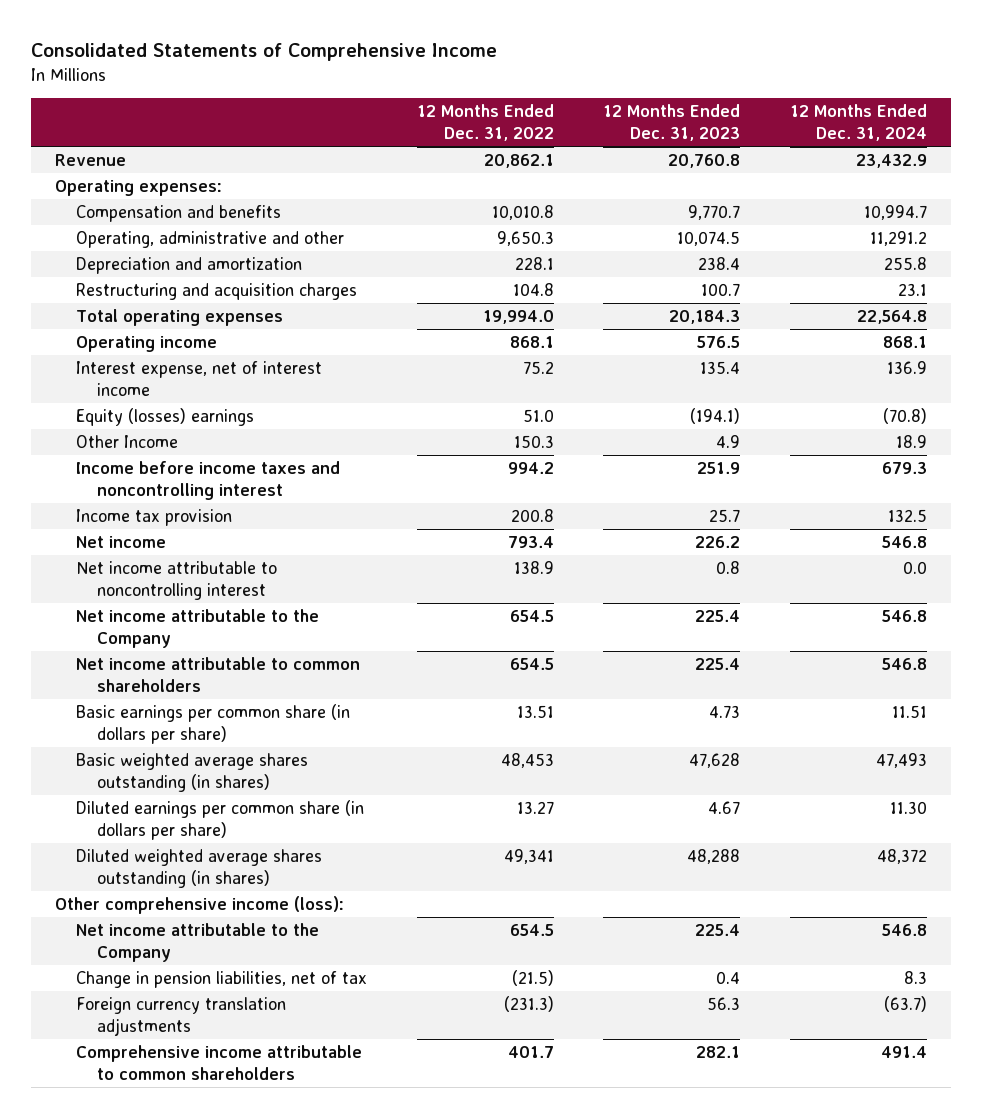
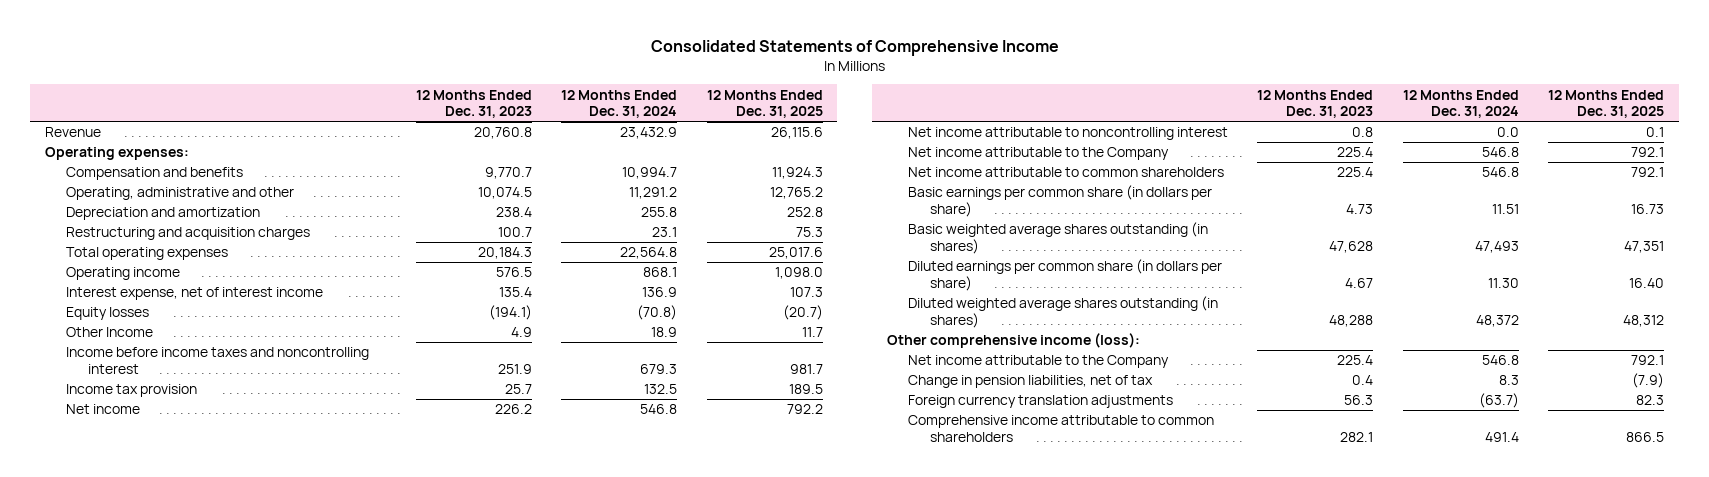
- | 12 Months Ended Dec. 31, 2022 | 12 Months Ended Dec. 31, 2023 | 12 Months Ended Dec. 31, 2024
+ | 12 Months Ended Dec. 31, 2023 | 12 Months Ended Dec. 31, 2024 | 12 Months Ended Dec. 31, 2025
- Equity (losses) earnings | 51.0 | (194.1) | (70.8)
+ Equity losses | (194.1) | (70.8) | (20.7)

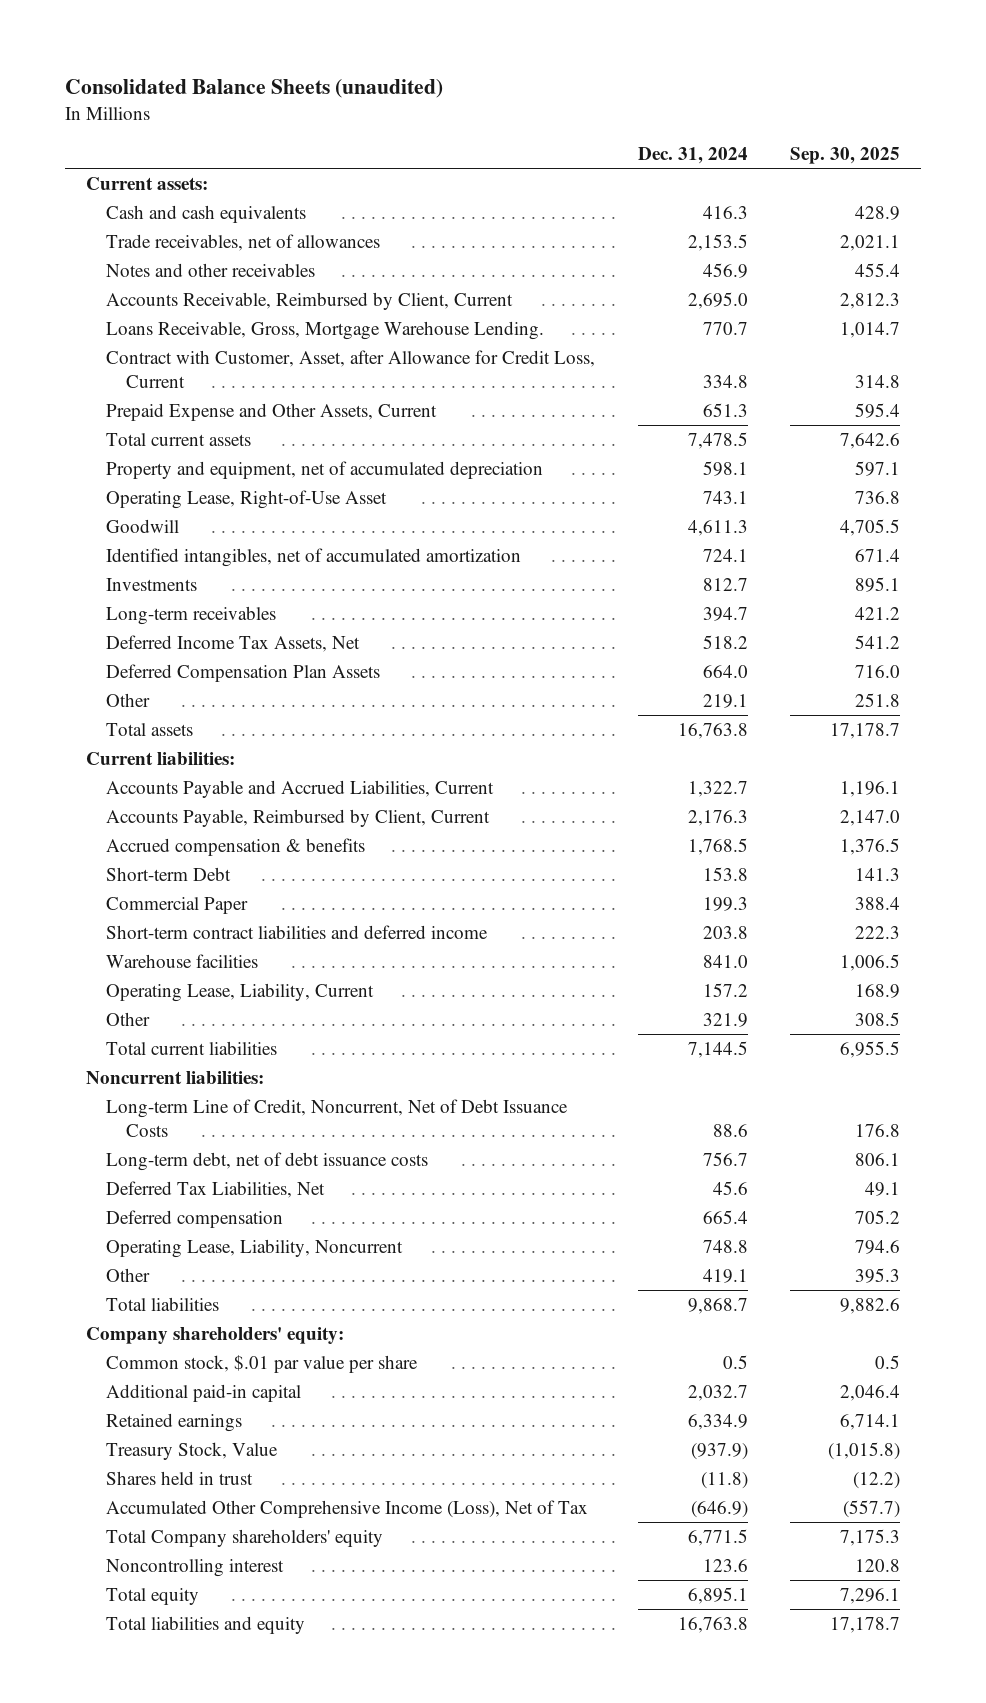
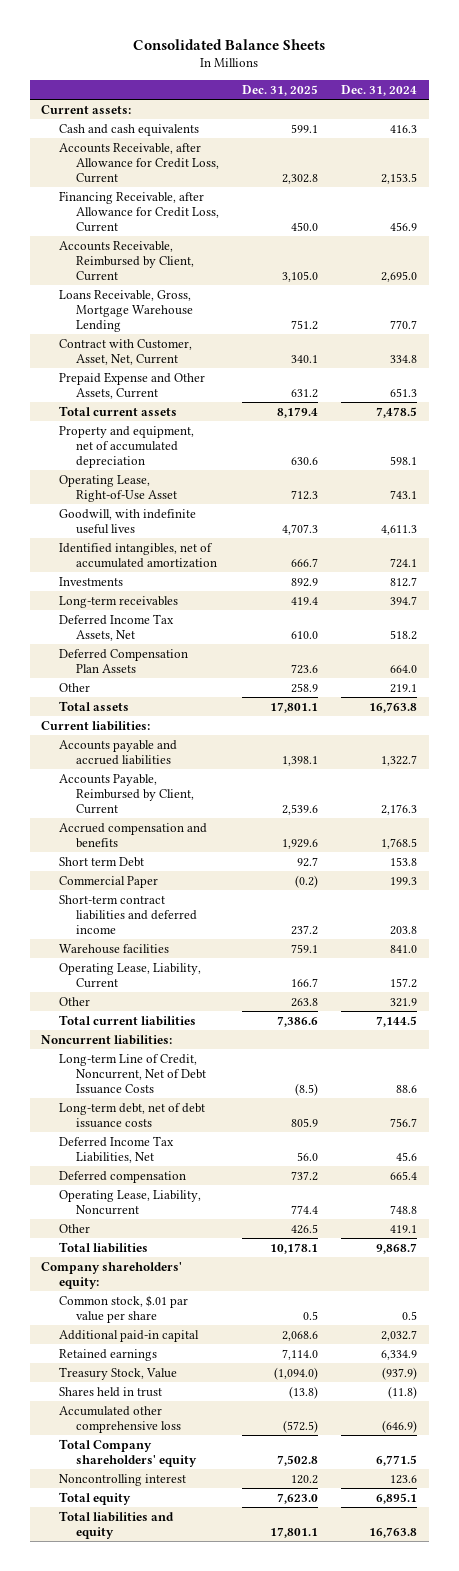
- Consolidated Balance Sheets (unaudited)
+ Consolidated Balance Sheets
- | Dec. 31, 2024 | Sep. 30, 2025
+ | Dec. 31, 2025 | Dec. 31, 2024
- Trade receivables, net of allowances | 2,153.5 | 2,021.1
- Notes and other receivables | 456.9 | 455.4
+ Accounts Receivable, after Allowance for Credit Loss, Current | 2,302.8 | 2,153.5
+ Financing Receivable, after Allowance for Credit Loss, Current | 450.0 | 456.9
- Loans Receivable, Gross, Mortgage Warehouse Lending. | 770.7 | 1,014.7
- Contract with Customer, Asset, after Allowance for Credit Loss, Current | 334.8 | 314.8
+ Loans Receivable, Gross, Mortgage Warehouse Lending | 751.2 | 770.7
+ Contract with Customer, Asset, Net, Current | 340.1 | 334.8
- Goodwill | 4,611.3 | 4,705.5
+ Goodwill, with indefinite useful lives | 4,707.3 | 4,611.3
- Accounts Payable and Accrued Liabilities, Current | 1,322.7 | 1,196.1
+ Accounts payable and accrued liabilities | 1,398.1 | 1,322.7
- Accrued compensation & benefits | 1,768.5 | 1,376.5
- Short-term Debt | 153.8 | 141.3
+ Accrued compensation and benefits | 1,929.6 | 1,768.5
+ Short term Debt | 92.7 | 153.8
- Deferred Tax Liabilities, Net | 45.6 | 49.1
+ Deferred Income Tax Liabilities, Net | 56.0 | 45.6
- Accumulated Other Comprehensive Income (Loss), Net of Tax | (646.9) | (557.7)
+ Accumulated other comprehensive loss | (572.5) | (646.9)

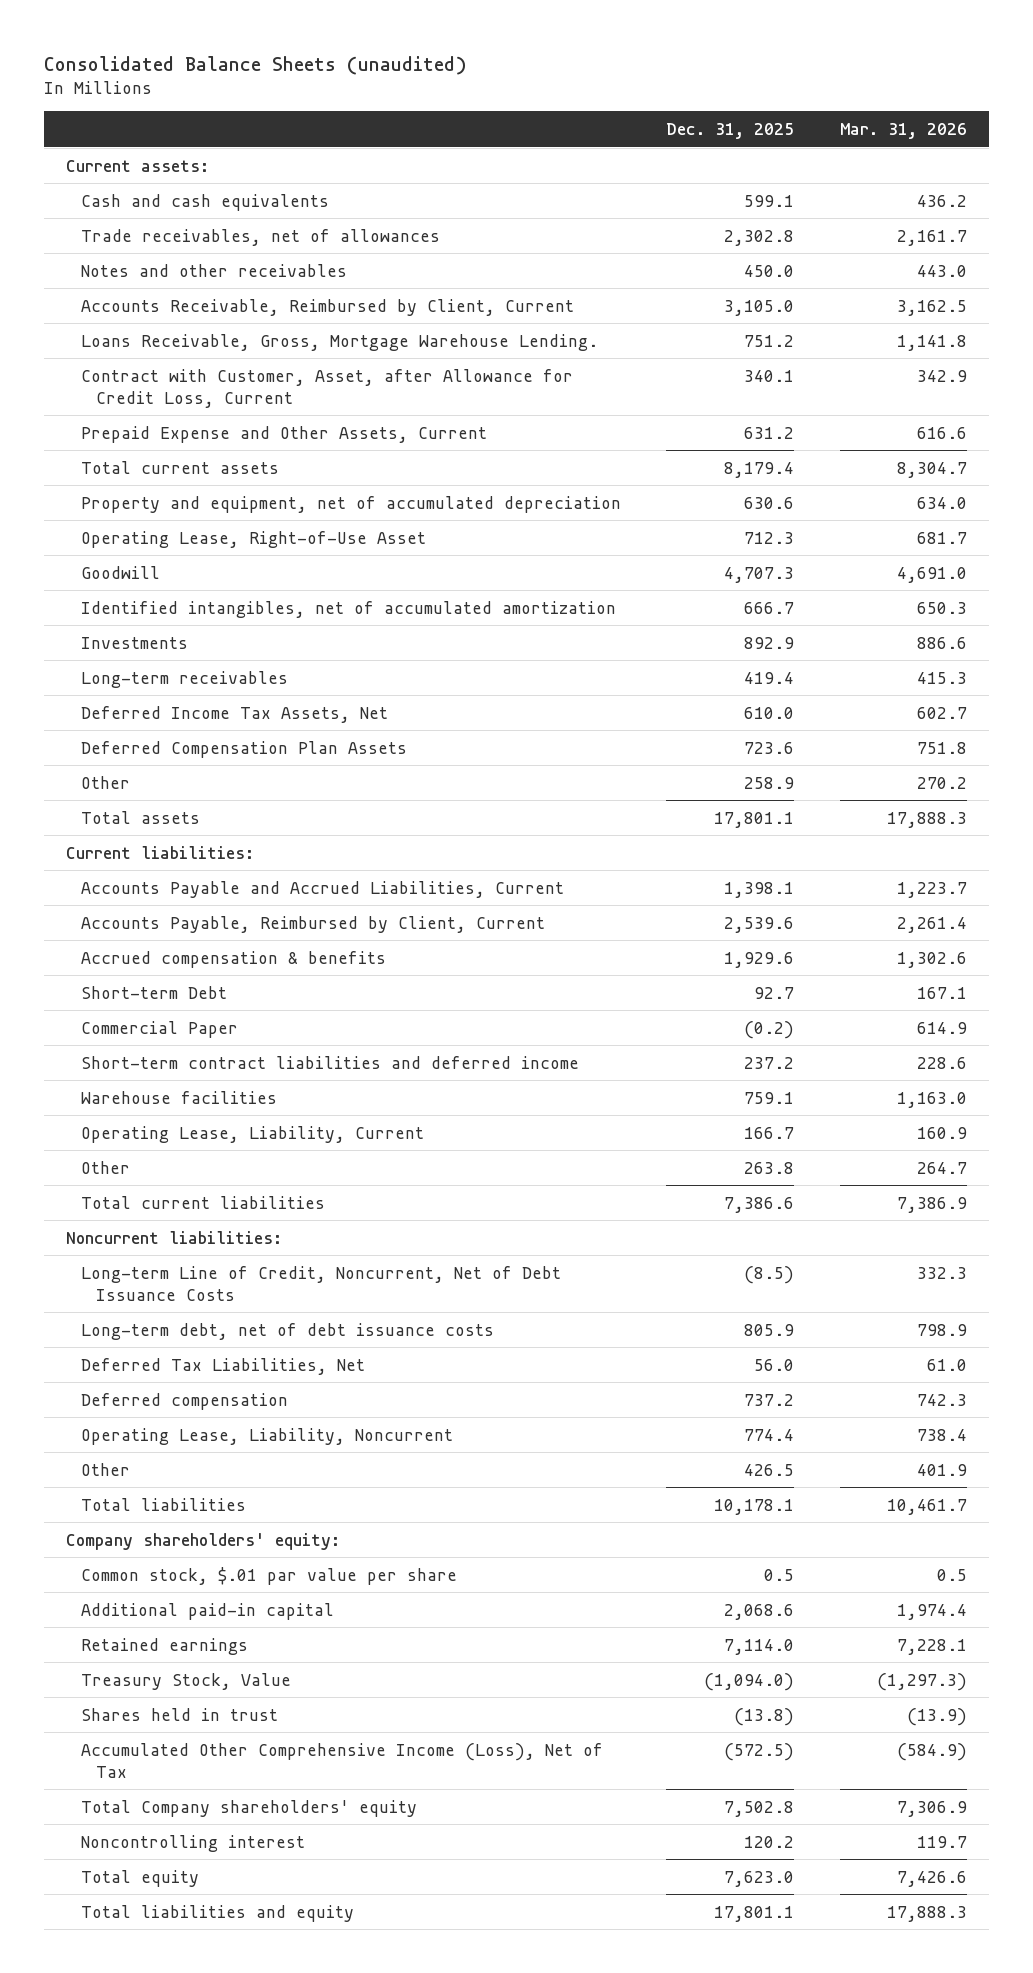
- Consolidated Balance Sheets
+ Consolidated Balance Sheets (unaudited)
- | Dec. 31, 2025 | Dec. 31, 2024
+ | Dec. 31, 2025 | Mar. 31, 2026
- Accounts Receivable, after Allowance for Credit Loss, Current | 2,302.8 | 2,153.5
- Financing Receivable, after Allowance for Credit Loss, Current | 450.0 | 456.9
+ Trade receivables, net of allowances | 2,302.8 | 2,161.7
+ Notes and other receivables | 450.0 | 443.0
- Loans Receivable, Gross, Mortgage Warehouse Lending | 751.2 | 770.7
- Contract with Customer, Asset, Net, Current | 340.1 | 334.8
+ Loans Receivable, Gross, Mortgage Warehouse Lending. | 751.2 | 1,141.8
+ Contract with Customer, Asset, after Allowance for Credit Loss, Current | 340.1 | 342.9
- Goodwill, with indefinite useful lives | 4,707.3 | 4,611.3
+ Goodwill | 4,707.3 | 4,691.0
- Accounts payable and accrued liabilities | 1,398.1 | 1,322.7
+ Accounts Payable and Accrued Liabilities, Current | 1,398.1 | 1,223.7
- Accrued compensation and benefits | 1,929.6 | 1,768.5
- Short term Debt | 92.7 | 153.8
+ Accrued compensation & benefits | 1,929.6 | 1,302.6
+ Short-term Debt | 92.7 | 167.1
- Deferred Income Tax Liabilities, Net | 56.0 | 45.6
+ Deferred Tax Liabilities, Net | 56.0 | 61.0
- Accumulated other comprehensive loss | (572.5) | (646.9)
+ Accumulated Other Comprehensive Income (Loss), Net of Tax | (572.5) | (584.9)

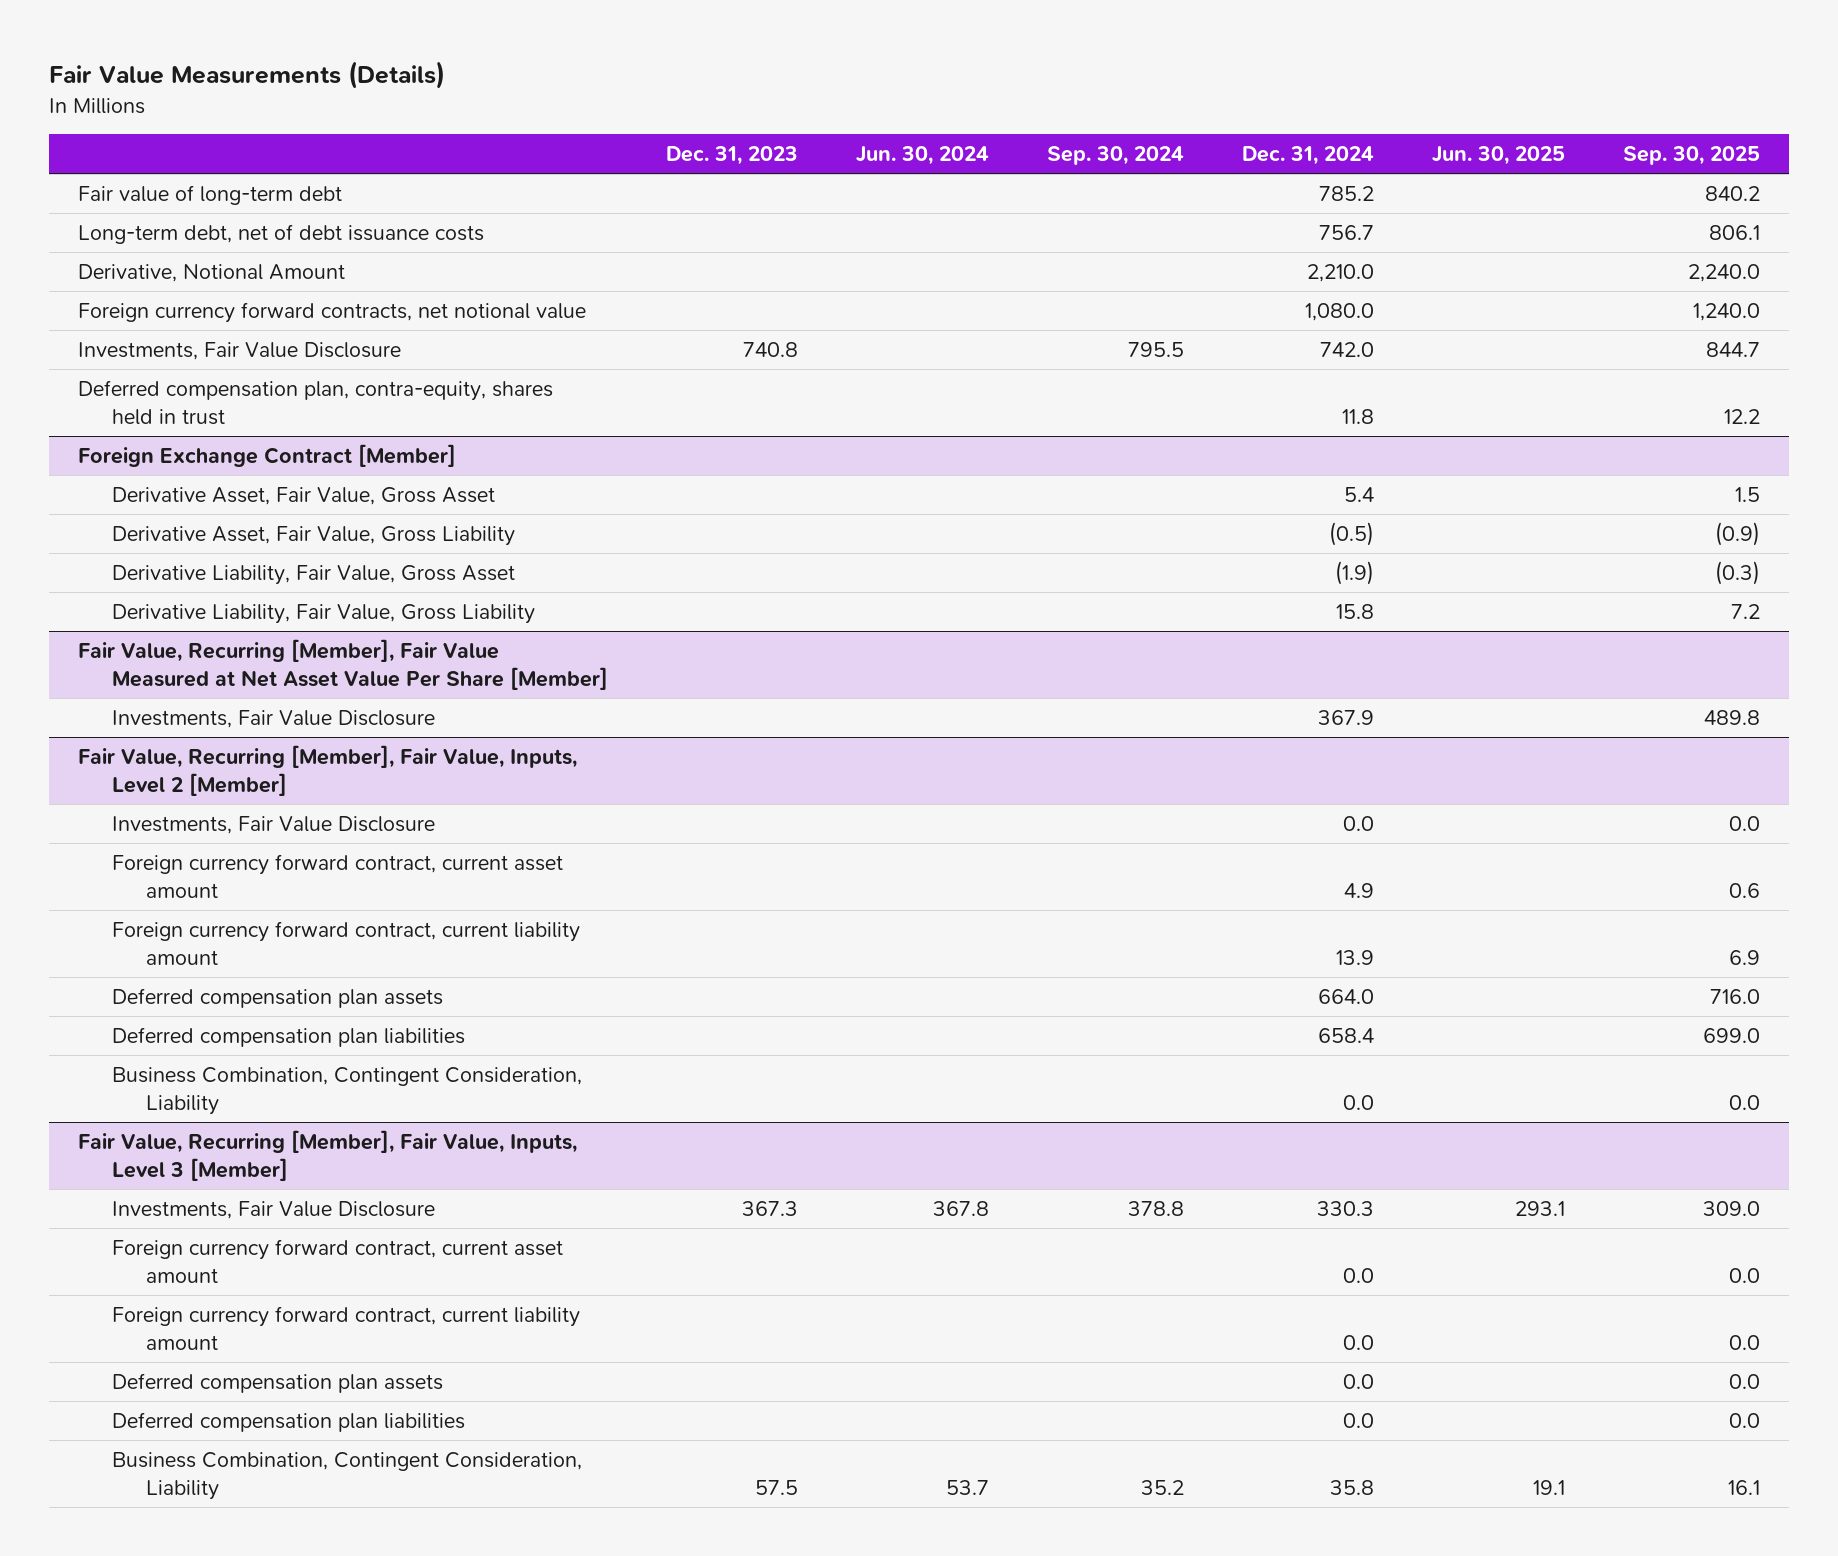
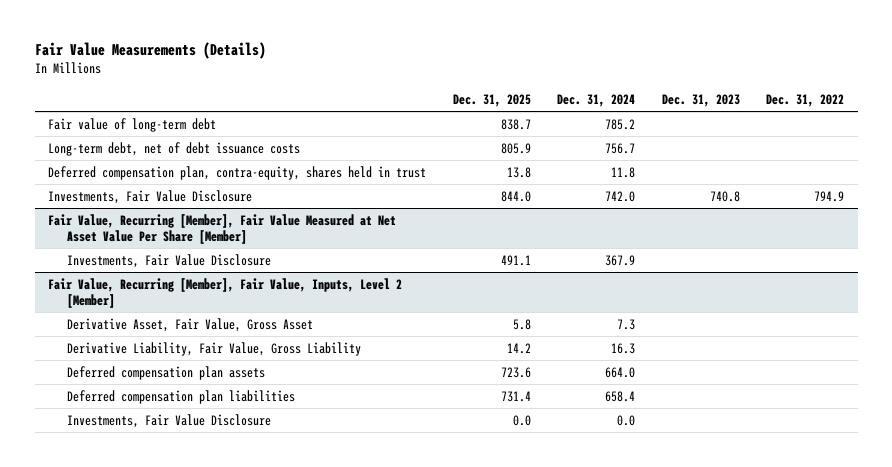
- | Dec. 31, 2023 | Jun. 30, 2024 | Sep. 30, 2024 | Dec. 31, 2024 | Jun. 30, 2025 | Sep. 30, 2025
+ | Dec. 31, 2025 | Dec. 31, 2024 | Dec. 31, 2023 | Dec. 31, 2022
- Derivative, Notional Amount | | | | 2,210.0 | | 2,240.0
- Foreign currency forward contracts, net notional value | | | | 1,080.0 | | 1,240.0
- Foreign Exchange Contract [Member]
- Derivative Asset, Fair Value, Gross Asset | | | | 5.4 | | 1.5
- Derivative Asset, Fair Value, Gross Liability | | | | (0.5) | | (0.9)
- Derivative Liability, Fair Value, Gross Asset | | | | (1.9) | | (0.3)
- Derivative Liability, Fair Value, Gross Liability | | | | 15.8 | | 7.2
moved down: Investments, Fair Value Disclosure | 844.0 | 742.0 | 740.8 | 794.9
@ Fair Value, Recurring [Member], Fair Value, Inputs, Level 2 [Member]
- Foreign currency forward contract, current asset amount | | | | 4.9 | | 0.6
- Foreign currency forward contract, current liability amount | | | | 13.9 | | 6.9
+ Derivative Asset, Fair Value, Gross Asset | 5.8 | 7.3 | |
+ Derivative Liability, Fair Value, Gross Liability | 14.2 | 16.3 | |
- Business Combination, Contingent Consideration, Liability | | | | 0.0 | | 0.0
- Fair Value, Recurring [Member], Fair Value, Inputs, Level 3 [Member]
- Investments, Fair Value Disclosure | 367.3 | 367.8 | 378.8 | 330.3 | 293.1 | 309.0
- Foreign currency forward contract, current asset amount | | | | 0.0 | | 0.0
- Foreign currency forward contract, current liability amount | | | | 0.0 | | 0.0
- Deferred compensation plan assets | | | | 0.0 | | 0.0
- Deferred compensation plan liabilities | | | | 0.0 | | 0.0
- Business Combination, Contingent Consideration, Liability | 57.5 | 53.7 | 35.2 | 35.8 | 19.1 | 16.1
@ Fair Value, Recurring [Member], Fair Value, Inputs, Level 2 [Member]
moved down: Investments, Fair Value Disclosure | 0.0 | 0.0 | |

